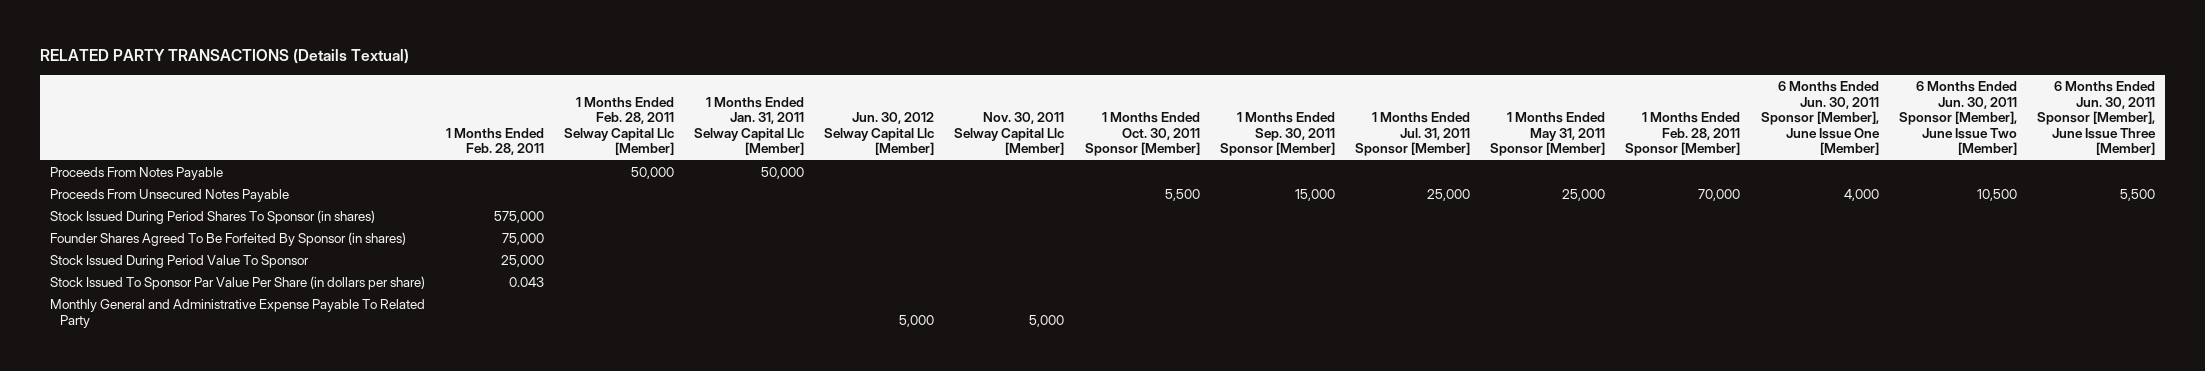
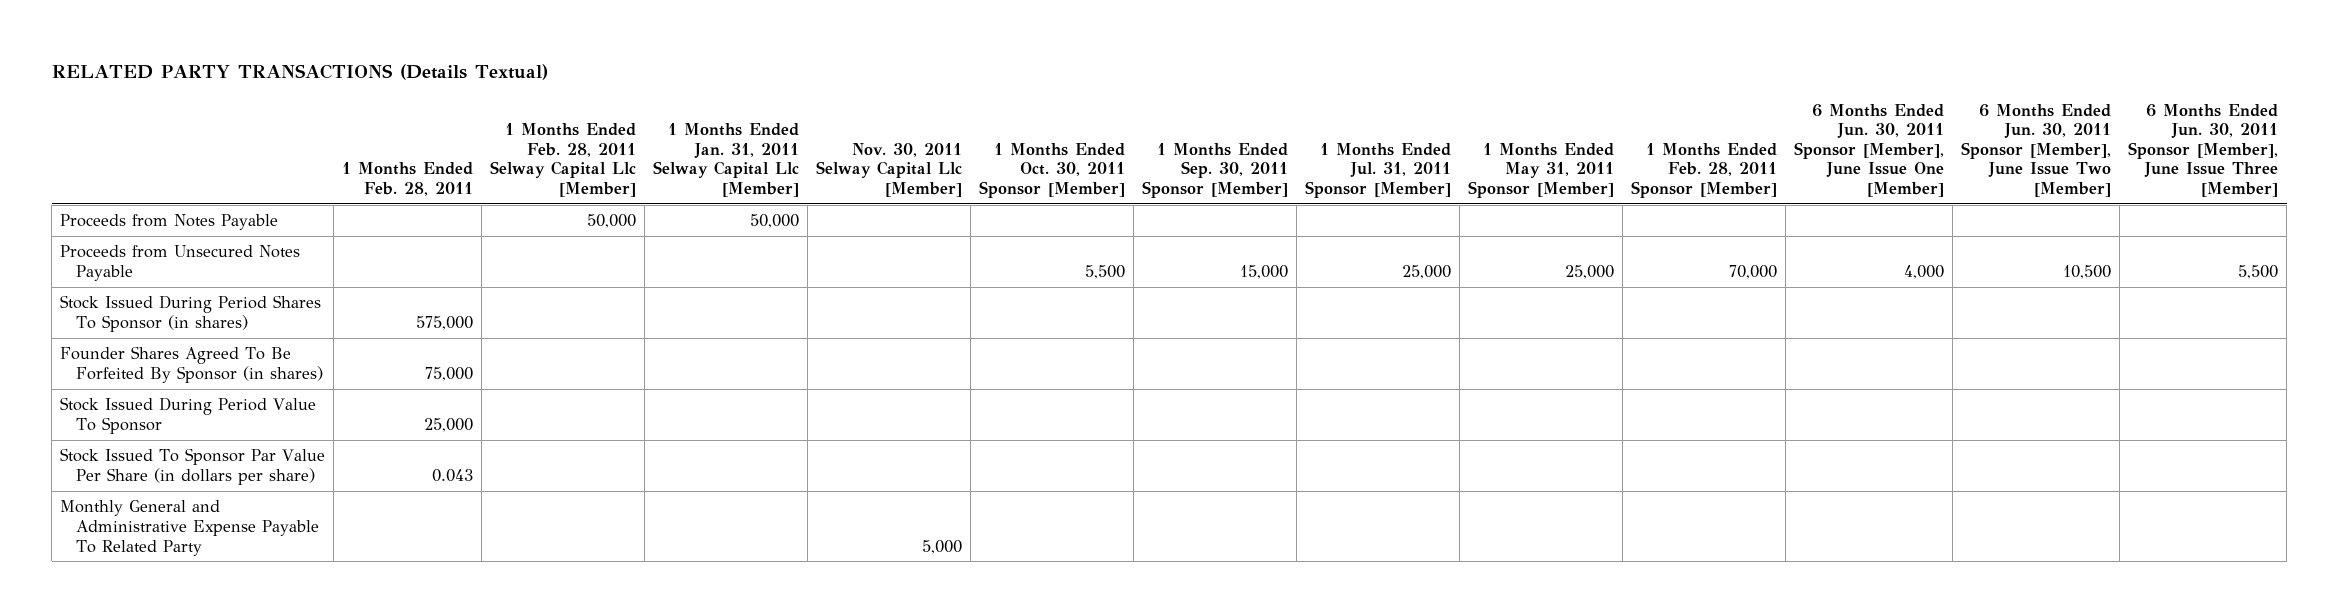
- | 1 Months Ended Feb. 28, 2011 | 1 Months Ended Feb. 28, 2011 Selway Capital Llc [Member] | 1 Months Ended Jan. 31, 2011 Selway Capital Llc [Member] | Jun. 30, 2012 Selway Capital Llc [Member] | Nov. 30, 2011 Selway Capital Llc [Member] | 1 Months Ended Oct. 30, 2011 Sponsor [Member] | 1 Months Ended Sep. 30, 2011 Sponsor [Member] | 1 Months Ended Jul. 31, 2011 Sponsor [Member] | 1 Months Ended May 31, 2011 Sponsor [Member] | 1 Months Ended Feb. 28, 2011 Sponsor [Member] | 6 Months Ended Jun. 30, 2011 Sponsor [Member], June Issue One [Member] | 6 Months Ended Jun. 30, 2011 Sponsor [Member], June Issue Two [Member] | 6 Months Ended Jun. 30, 2011 Sponsor [Member], June Issue Three [Member]
+ | 1 Months Ended Feb. 28, 2011 | 1 Months Ended Feb. 28, 2011 Selway Capital Llc [Member] | 1 Months Ended Jan. 31, 2011 Selway Capital Llc [Member] | Nov. 30, 2011 Selway Capital Llc [Member] | 1 Months Ended Oct. 30, 2011 Sponsor [Member] | 1 Months Ended Sep. 30, 2011 Sponsor [Member] | 1 Months Ended Jul. 31, 2011 Sponsor [Member] | 1 Months Ended May 31, 2011 Sponsor [Member] | 1 Months Ended Feb. 28, 2011 Sponsor [Member] | 6 Months Ended Jun. 30, 2011 Sponsor [Member], June Issue One [Member] | 6 Months Ended Jun. 30, 2011 Sponsor [Member], June Issue Two [Member] | 6 Months Ended Jun. 30, 2011 Sponsor [Member], June Issue Three [Member]
- Proceeds From Notes Payable | | 50,000 | 50,000 | | | | | | | | | |
- Proceeds From Unsecured Notes Payable | | | | | | 5,500 | 15,000 | 25,000 | 25,000 | 70,000 | 4,000 | 10,500 | 5,500
+ Proceeds from Notes Payable | | 50,000 | 50,000 | | | | | | | | |
+ Proceeds from Unsecured Notes Payable | | | | | 5,500 | 15,000 | 25,000 | 25,000 | 70,000 | 4,000 | 10,500 | 5,500

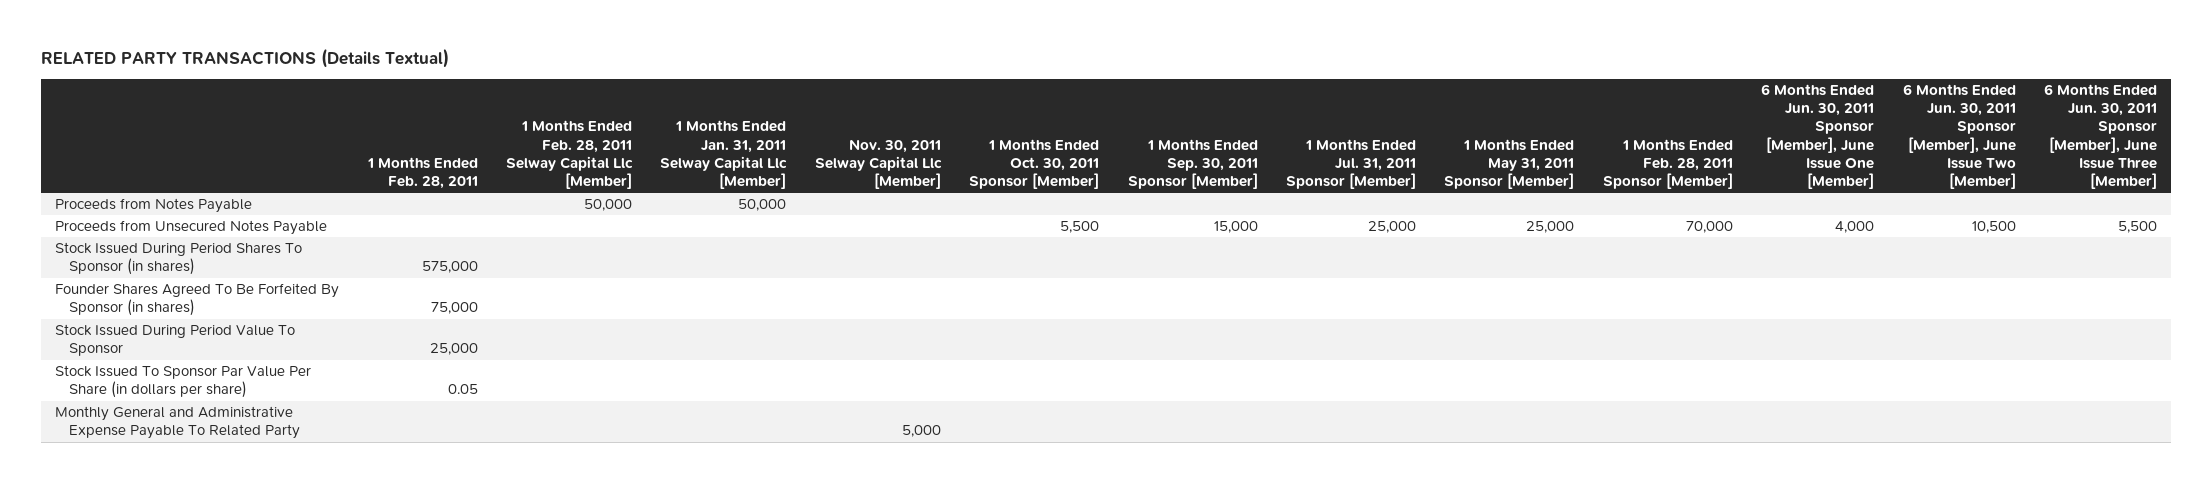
- Stock Issued To Sponsor Par Value Per Share (in dollars per share) | 0.043 | | | | | | | | | | |
+ Stock Issued To Sponsor Par Value Per Share (in dollars per share) | 0.05 | | | | | | | | | | |

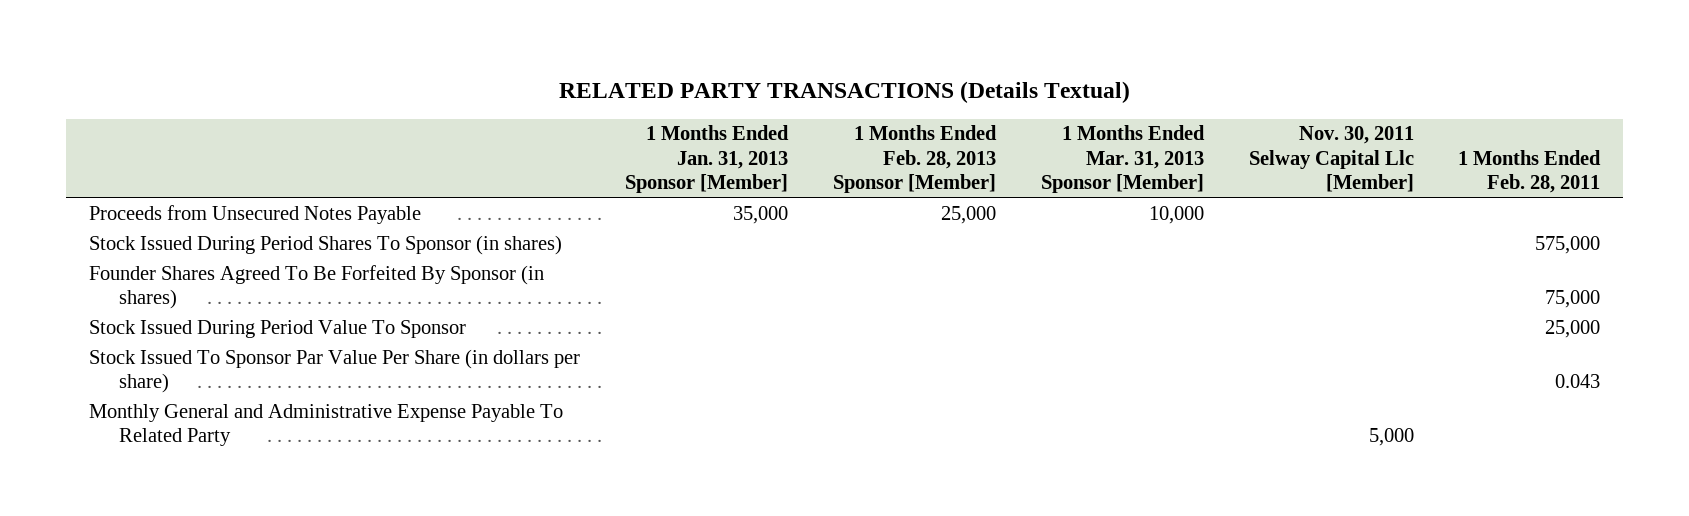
- | 1 Months Ended Feb. 28, 2011 | 1 Months Ended Feb. 28, 2011 Selway Capital Llc [Member] | 1 Months Ended Jan. 31, 2011 Selway Capital Llc [Member] | Nov. 30, 2011 Selway Capital Llc [Member] | 1 Months Ended Oct. 30, 2011 Sponsor [Member] | 1 Months Ended Sep. 30, 2011 Sponsor [Member] | 1 Months Ended Jul. 31, 2011 Sponsor [Member] | 1 Months Ended May 31, 2011 Sponsor [Member] | 1 Months Ended Feb. 28, 2011 Sponsor [Member] | 6 Months Ended Jun. 30, 2011 Sponsor [Member], June Issue One [Member] | 6 Months Ended Jun. 30, 2011 Sponsor [Member], June Issue Two [Member] | 6 Months Ended Jun. 30, 2011 Sponsor [Member], June Issue Three [Member]
+ | 1 Months Ended Jan. 31, 2013 Sponsor [Member] | 1 Months Ended Feb. 28, 2013 Sponsor [Member] | 1 Months Ended Mar. 31, 2013 Sponsor [Member] | Nov. 30, 2011 Selway Capital Llc [Member] | 1 Months Ended Feb. 28, 2011
- Proceeds from Notes Payable | | 50,000 | 50,000 | | | | | | | | |
- Stock Issued To Sponsor Par Value Per Share (in dollars per share) | 0.05 | | | | | | | | | | |
+ Stock Issued To Sponsor Par Value Per Share (in dollars per share) | | | | | 0.043

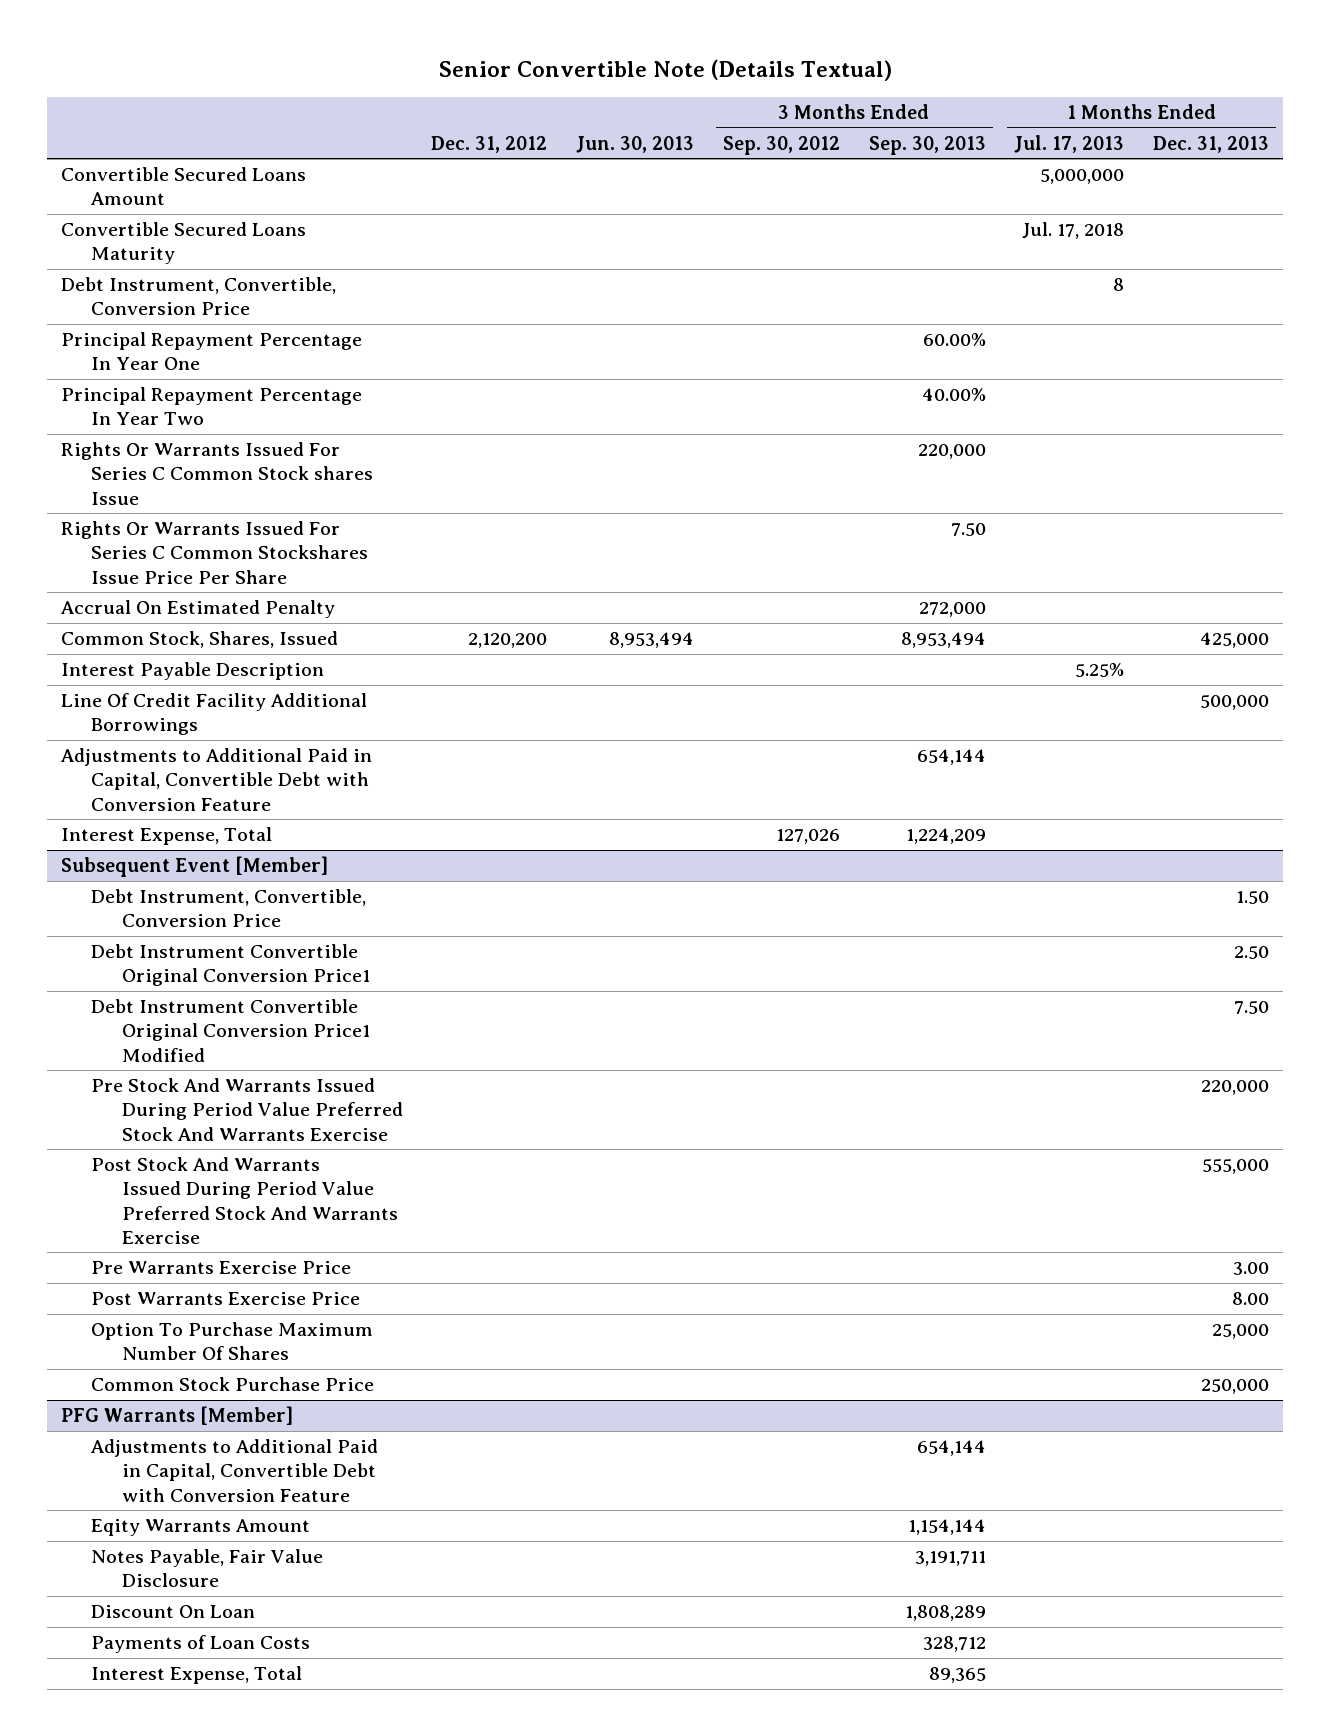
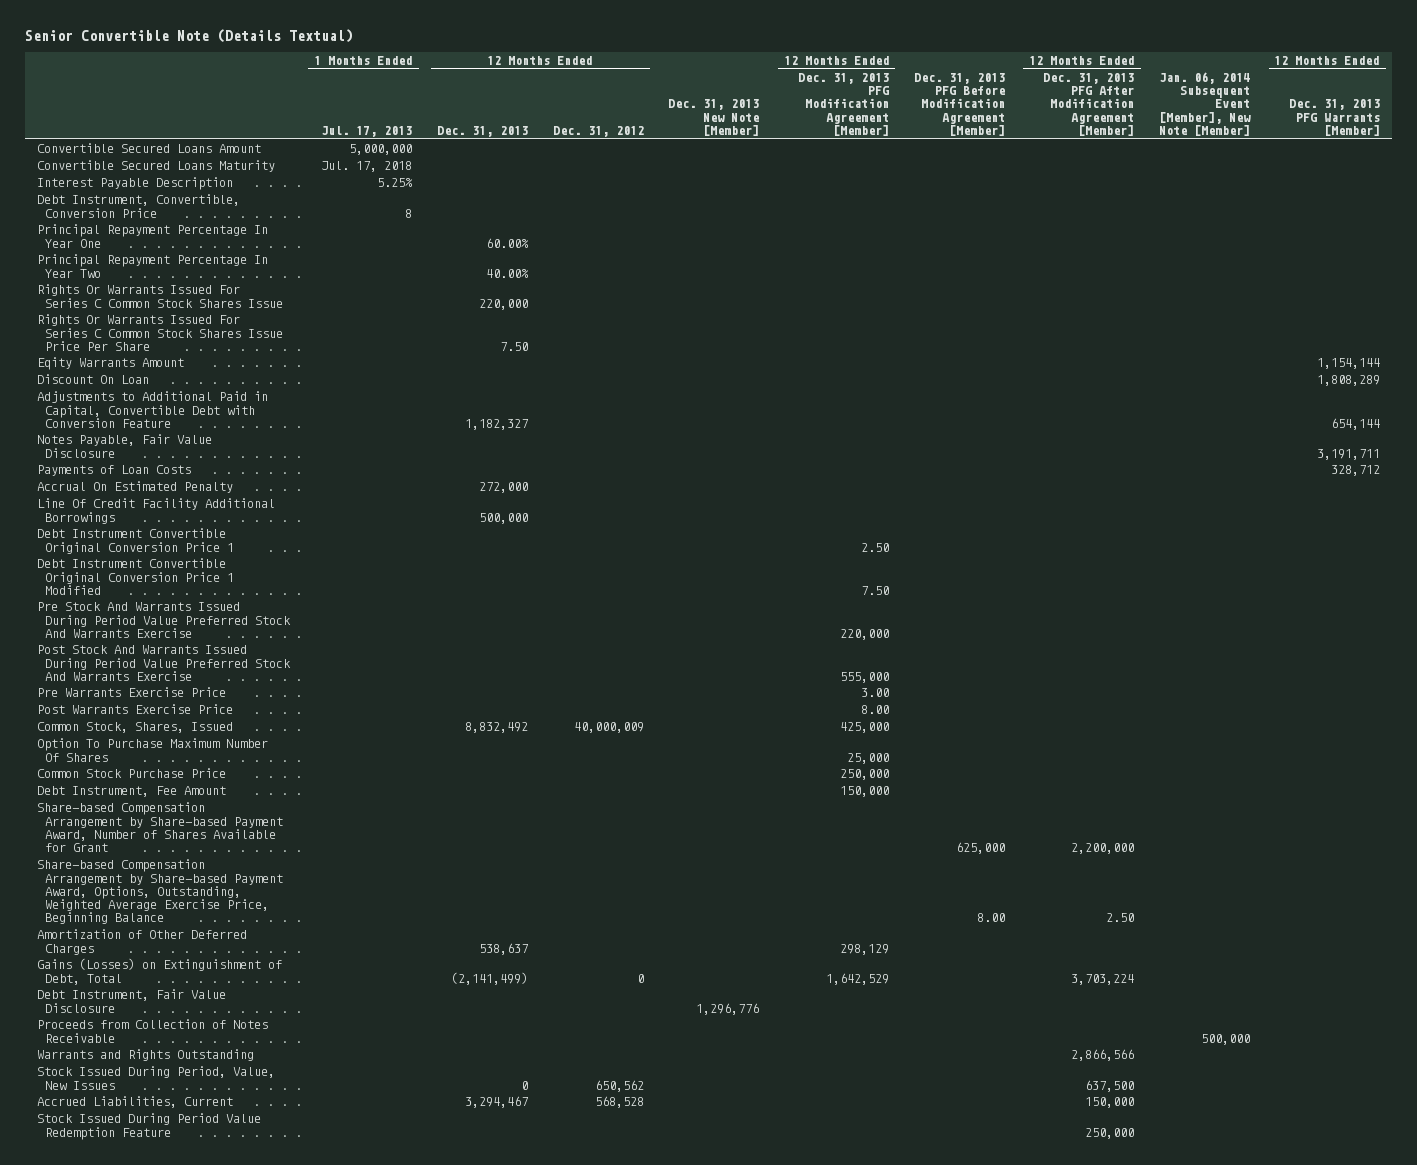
- | Dec. 31, 2012 | Jun. 30, 2013 | 3 Months Ended Sep. 30, 2012 | 3 Months Ended Sep. 30, 2013 | 1 Months Ended Jul. 17, 2013 | 1 Months Ended Dec. 31, 2013
+ | 1 Months Ended Jul. 17, 2013 | 12 Months Ended Dec. 31, 2013 | 12 Months Ended Dec. 31, 2012 | Dec. 31, 2013 New Note [Member] | 12 Months Ended Dec. 31, 2013 PFG Modification Agreement [Member] | Dec. 31, 2013 PFG Before Modification Agreement [Member] | 12 Months Ended Dec. 31, 2013 PFG After Modification Agreement [Member] | Jan. 06, 2014 Subsequent Event [Member], New Note [Member] | 12 Months Ended Dec. 31, 2013 PFG Warrants [Member]
moved up: Interest Payable Description | 5.25% | | | | | | | |
- Rights Or Warrants Issued For Series C Common Stock shares Issue | | | | 220,000 | |
- Rights Or Warrants Issued For Series C Common Stockshares Issue Price Per Share | | | | 7.50 | |
+ Rights Or Warrants Issued For Series C Common Stock Shares Issue | | 220,000 | | | | | | |
+ Rights Or Warrants Issued For Series C Common Stock Shares Issue Price Per Share | | 7.50 | | | | | | |
+ Eqity Warrants Amount | | | | | | | | | 1,154,144
+ Discount On Loan | | | | | | | | | 1,808,289
moved up: Adjustments to Additional Paid in Capital, Convertible Debt with Conversion Feature | | 1,182,327 | | | | | | | 654,144
+ Notes Payable, Fair Value Disclosure | | | | | | | | | 3,191,711
+ Payments of Loan Costs | | | | | | | | | 328,712
- Interest Expense, Total | | | 127,026 | 1,224,209 | |
- Subsequent Event [Member]
- Debt Instrument, Convertible, Conversion Price | | | | | | 1.50
- Debt Instrument Convertible Original Conversion Price1 | | | | | | 2.50
- Debt Instrument Convertible Original Conversion Price1 Modified | | | | | | 7.50
- Pre Stock And Warrants Issued During Period Value Preferred Stock And Warrants Exercise | | | | | | 220,000
- Post Stock And Warrants Issued During Period Value Preferred Stock And Warrants Exercise | | | | | | 555,000
- Pre Warrants Exercise Price | | | | | | 3.00
- Post Warrants Exercise Price | | | | | | 8.00
- Option To Purchase Maximum Number Of Shares | | | | | | 25,000
- Common Stock Purchase Price | | | | | | 250,000
- PFG Warrants [Member]
- Adjustments to Additional Paid in Capital, Convertible Debt with Conversion Feature | | | | 654,144 | |
- Eqity Warrants Amount | | | | 1,154,144 | |
- Notes Payable, Fair Value Disclosure | | | | 3,191,711 | |
- Discount On Loan | | | | 1,808,289 | |
- Payments of Loan Costs | | | | 328,712 | |
- Interest Expense, Total | | | | 89,365 | |
+ Debt Instrument Convertible Original Conversion Price 1 | | | | | 2.50 | | | |
+ Debt Instrument Convertible Original Conversion Price 1 Modified | | | | | 7.50 | | | |
+ Pre Stock And Warrants Issued During Period Value Preferred Stock And Warrants Exercise | | | | | 220,000 | | | |
+ Post Stock And Warrants Issued During Period Value Preferred Stock And Warrants Exercise | | | | | 555,000 | | | |
+ Pre Warrants Exercise Price | | | | | 3.00 | | | |
+ Post Warrants Exercise Price | | | | | 8.00 | | | |
moved down: Common Stock, Shares, Issued | | 8,832,492 | 40,000,009 | | 425,000 | | | |
+ Option To Purchase Maximum Number Of Shares | | | | | 25,000 | | | |
+ Common Stock Purchase Price | | | | | 250,000 | | | |
+ Debt Instrument, Fee Amount | | | | | 150,000 | | | |
+ Share-based Compensation Arrangement by Share-based Payment Award, Number of Shares Available for Grant | | | | | | 625,000 | 2,200,000 | |
+ Share-based Compensation Arrangement by Share-based Payment Award, Options, Outstanding, Weighted Average Exercise Price, Beginning Balance | | | | | | 8.00 | 2.50 | |
+ Amortization of Other Deferred Charges | | 538,637 | | | 298,129 | | | |
+ Gains (Losses) on Extinguishment of Debt, Total | | (2,141,499) | 0 | | 1,642,529 | | 3,703,224 | |
+ Debt Instrument, Fair Value Disclosure | | | | 1,296,776 | | | | |
+ Proceeds from Collection of Notes Receivable | | | | | | | | 500,000 |
+ Warrants and Rights Outstanding | | | | | | | 2,866,566 | |
+ Stock Issued During Period, Value, New Issues | | 0 | 650,562 | | | | 637,500 | |
+ Accrued Liabilities, Current | | 3,294,467 | 568,528 | | | | 150,000 | |
+ Stock Issued During Period Value Redemption Feature | | | | | | | 250,000 | |

